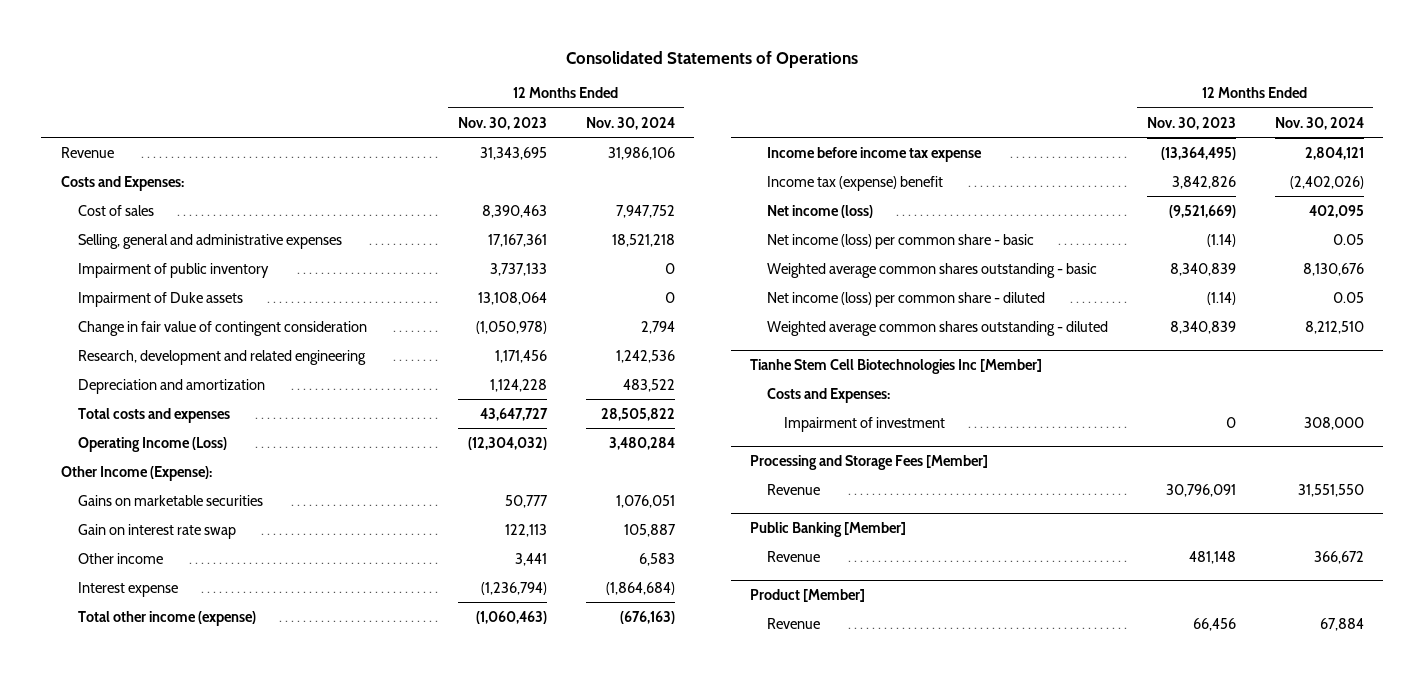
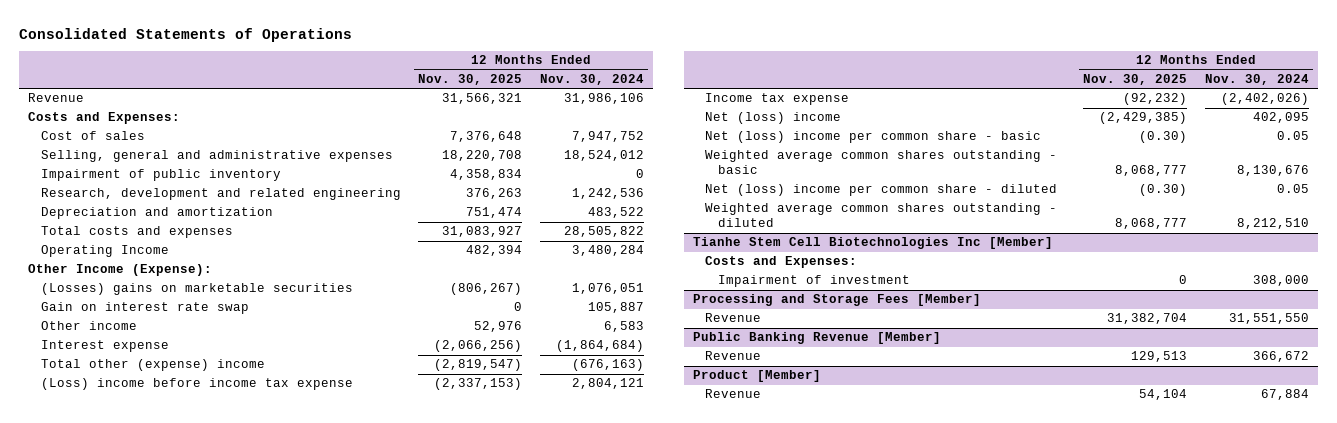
- | 12 Months Ended Nov. 30, 2023 | 12 Months Ended Nov. 30, 2024
+ | 12 Months Ended Nov. 30, 2025 | 12 Months Ended Nov. 30, 2024
- Selling, general and administrative expenses | 17,167,361 | 18,521,218
+ Selling, general and administrative expenses | 18,220,708 | 18,524,012
- Impairment of Duke assets | 13,108,064 | 0
- Change in fair value of contingent consideration | (1,050,978) | 2,794
- Operating Income (Loss) | (12,304,032) | 3,480,284
+ Operating Income | 482,394 | 3,480,284
- Gains on marketable securities | 50,777 | 1,076,051
+ (Losses) gains on marketable securities | (806,267) | 1,076,051
- Total other income (expense) | (1,060,463) | (676,163)
- Income before income tax expense | (13,364,495) | 2,804,121
- Income tax (expense) benefit | 3,842,826 | (2,402,026)
- Net income (loss) | (9,521,669) | 402,095
- Net income (loss) per common share - basic | (1.14) | 0.05
+ Total other (expense) income | (2,819,547) | (676,163)
+ (Loss) income before income tax expense | (2,337,153) | 2,804,121
+ Income tax expense | (92,232) | (2,402,026)
+ Net (loss) income | (2,429,385) | 402,095
+ Net (loss) income per common share - basic | (0.30) | 0.05
- Net income (loss) per common share - diluted | (1.14) | 0.05
+ Net (loss) income per common share - diluted | (0.30) | 0.05
- Public Banking [Member]
+ Public Banking Revenue [Member]

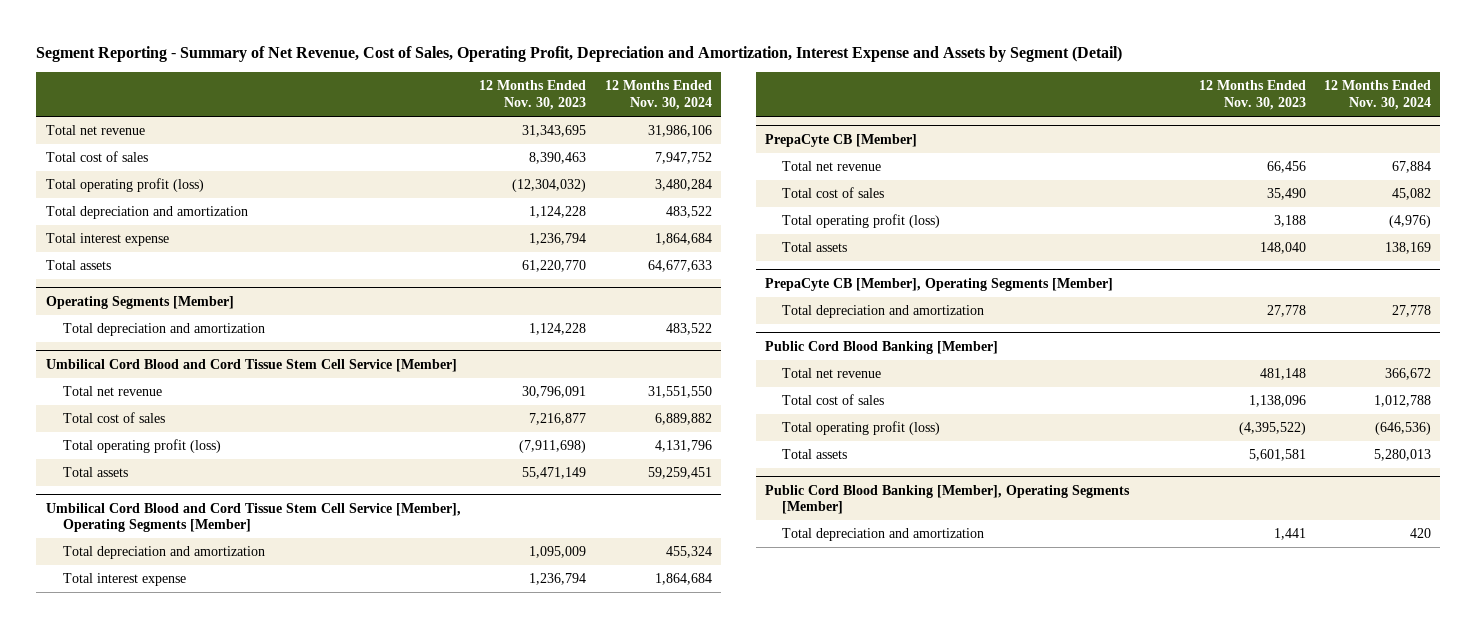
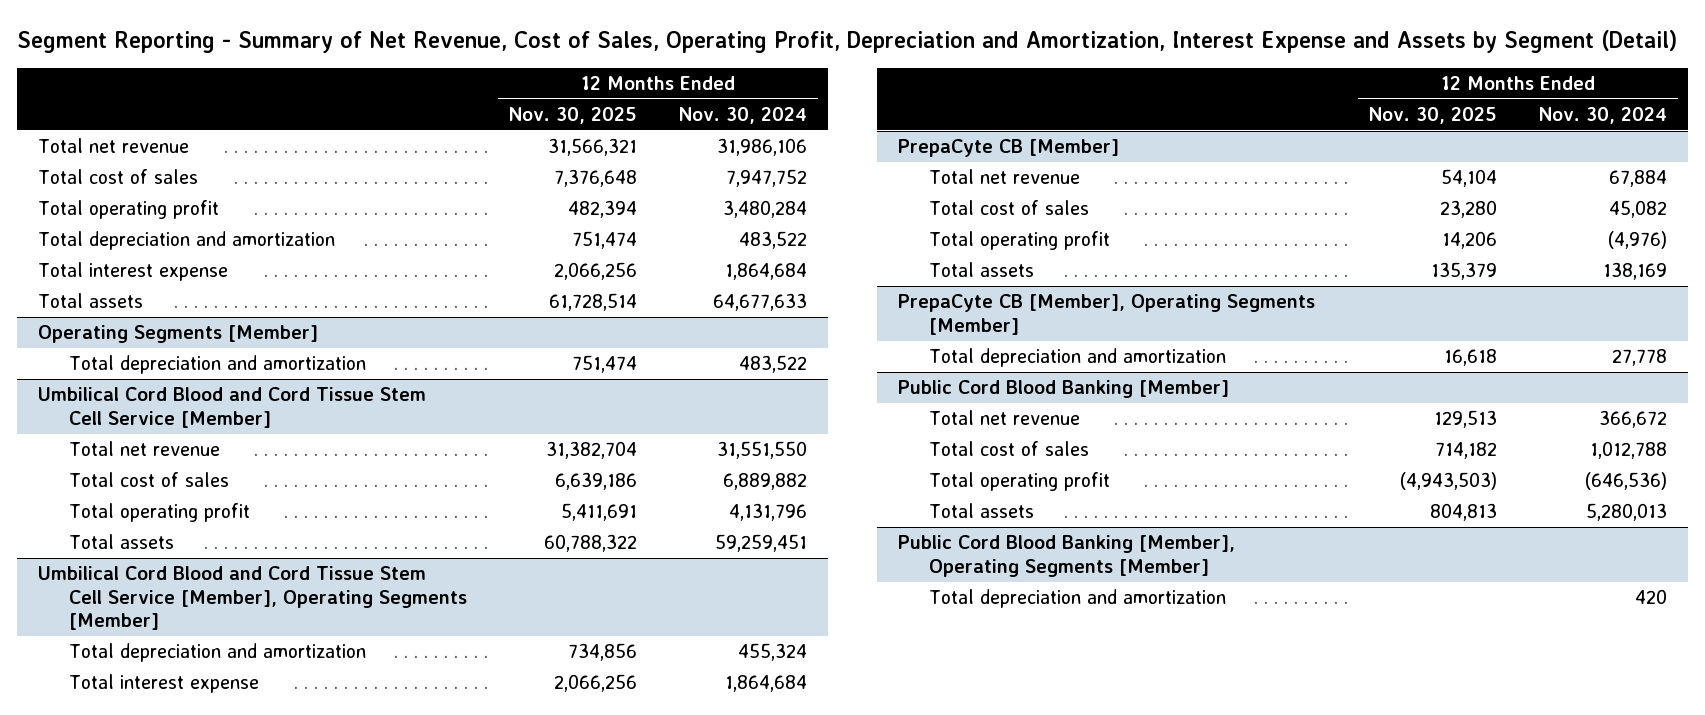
- | 12 Months Ended Nov. 30, 2023 | 12 Months Ended Nov. 30, 2024
+ | 12 Months Ended Nov. 30, 2025 | 12 Months Ended Nov. 30, 2024
- Total operating profit (loss) | (12,304,032) | 3,480,284
+ Total operating profit | 482,394 | 3,480,284
@ Umbilical Cord Blood and Cord Tissue Stem Cell Service [Member]
- Total operating profit (loss) | (7,911,698) | 4,131,796
+ Total operating profit | 5,411,691 | 4,131,796
@ PrepaCyte CB [Member]
- Total operating profit (loss) | 3,188 | (4,976)
+ Total operating profit | 14,206 | (4,976)
@ Public Cord Blood Banking [Member]
- Total operating profit (loss) | (4,395,522) | (646,536)
+ Total operating profit | (4,943,503) | (646,536)

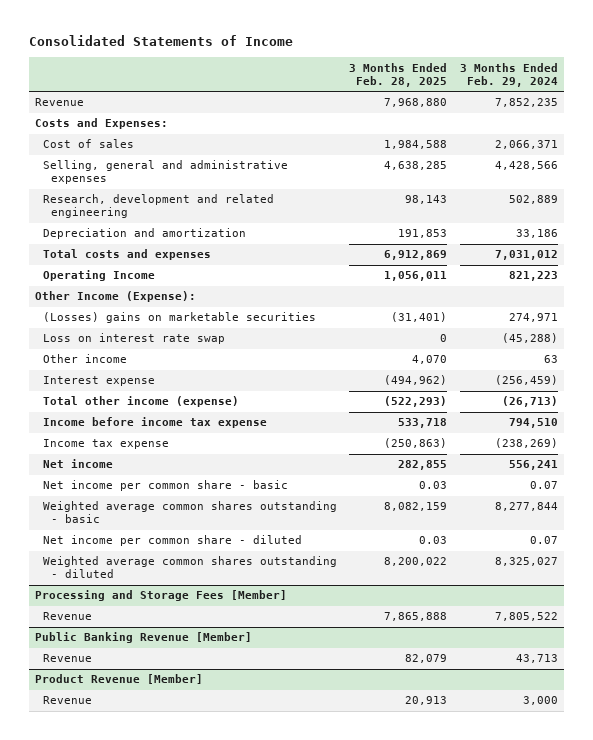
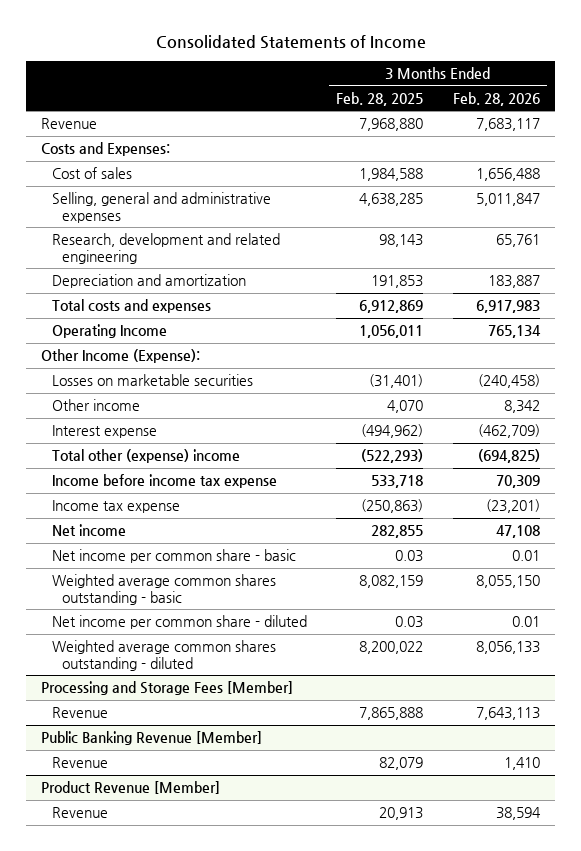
- | 3 Months Ended Feb. 28, 2025 | 3 Months Ended Feb. 29, 2024
+ | 3 Months Ended Feb. 28, 2025 | 3 Months Ended Feb. 28, 2026
- (Losses) gains on marketable securities | (31,401) | 274,971
- Loss on interest rate swap | 0 | (45,288)
+ Losses on marketable securities | (31,401) | (240,458)
- Total other income (expense) | (522,293) | (26,713)
+ Total other (expense) income | (522,293) | (694,825)

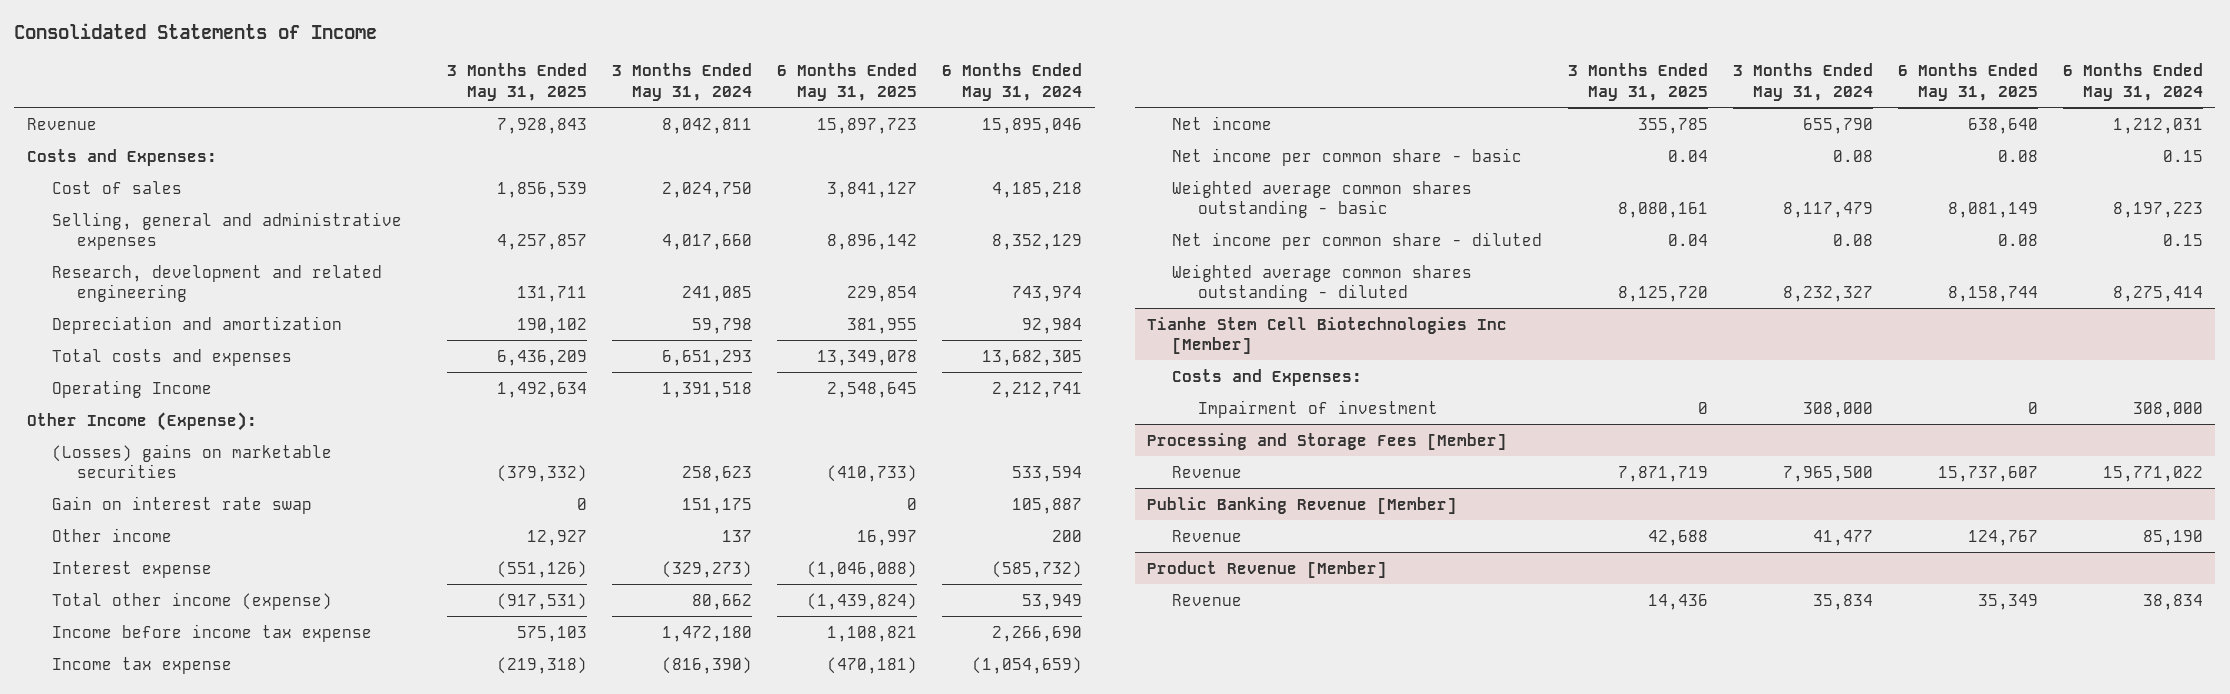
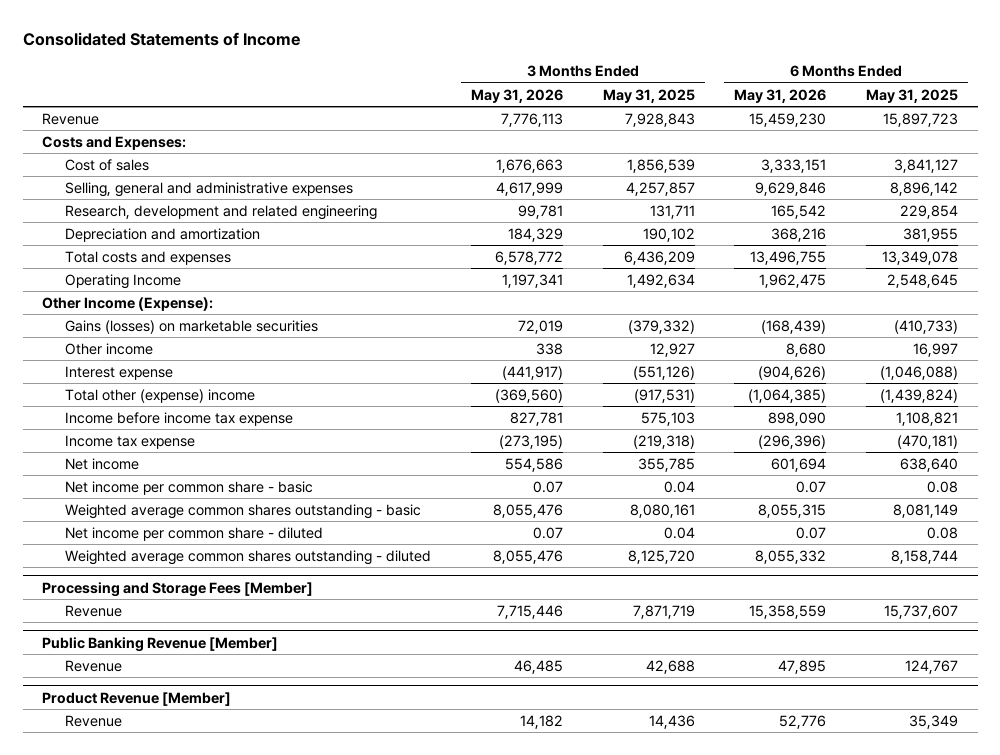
- | 3 Months Ended May 31, 2025 | 3 Months Ended May 31, 2024 | 6 Months Ended May 31, 2025 | 6 Months Ended May 31, 2024
+ | 3 Months Ended May 31, 2026 | 3 Months Ended May 31, 2025 | 6 Months Ended May 31, 2026 | 6 Months Ended May 31, 2025
- (Losses) gains on marketable securities | (379,332) | 258,623 | (410,733) | 533,594
- Gain on interest rate swap | 0 | 151,175 | 0 | 105,887
+ Gains (losses) on marketable securities | 72,019 | (379,332) | (168,439) | (410,733)
- Total other income (expense) | (917,531) | 80,662 | (1,439,824) | 53,949
+ Total other (expense) income | (369,560) | (917,531) | (1,064,385) | (1,439,824)
- Tianhe Stem Cell Biotechnologies Inc [Member]
- Costs and Expenses:
- Impairment of investment | 0 | 308,000 | 0 | 308,000

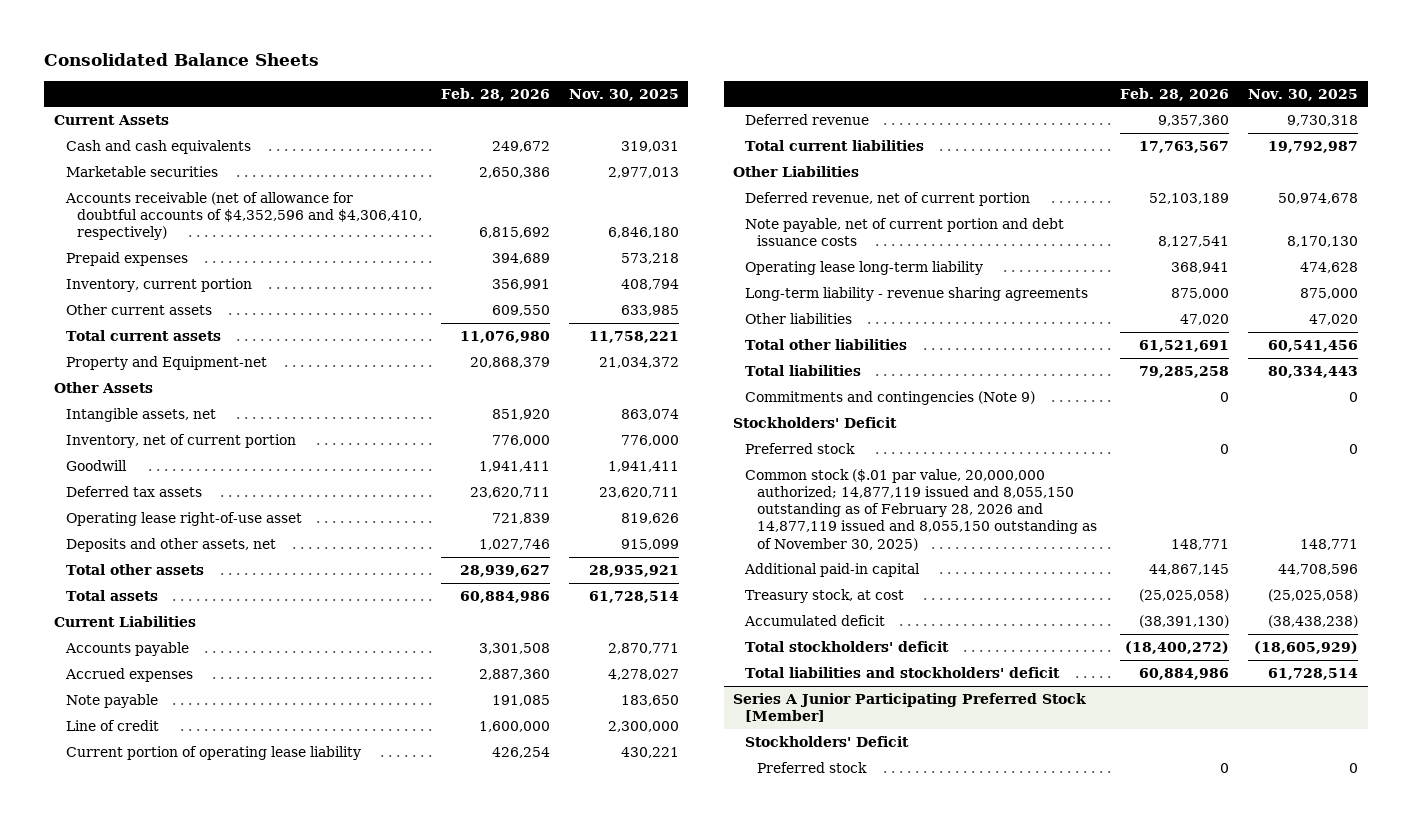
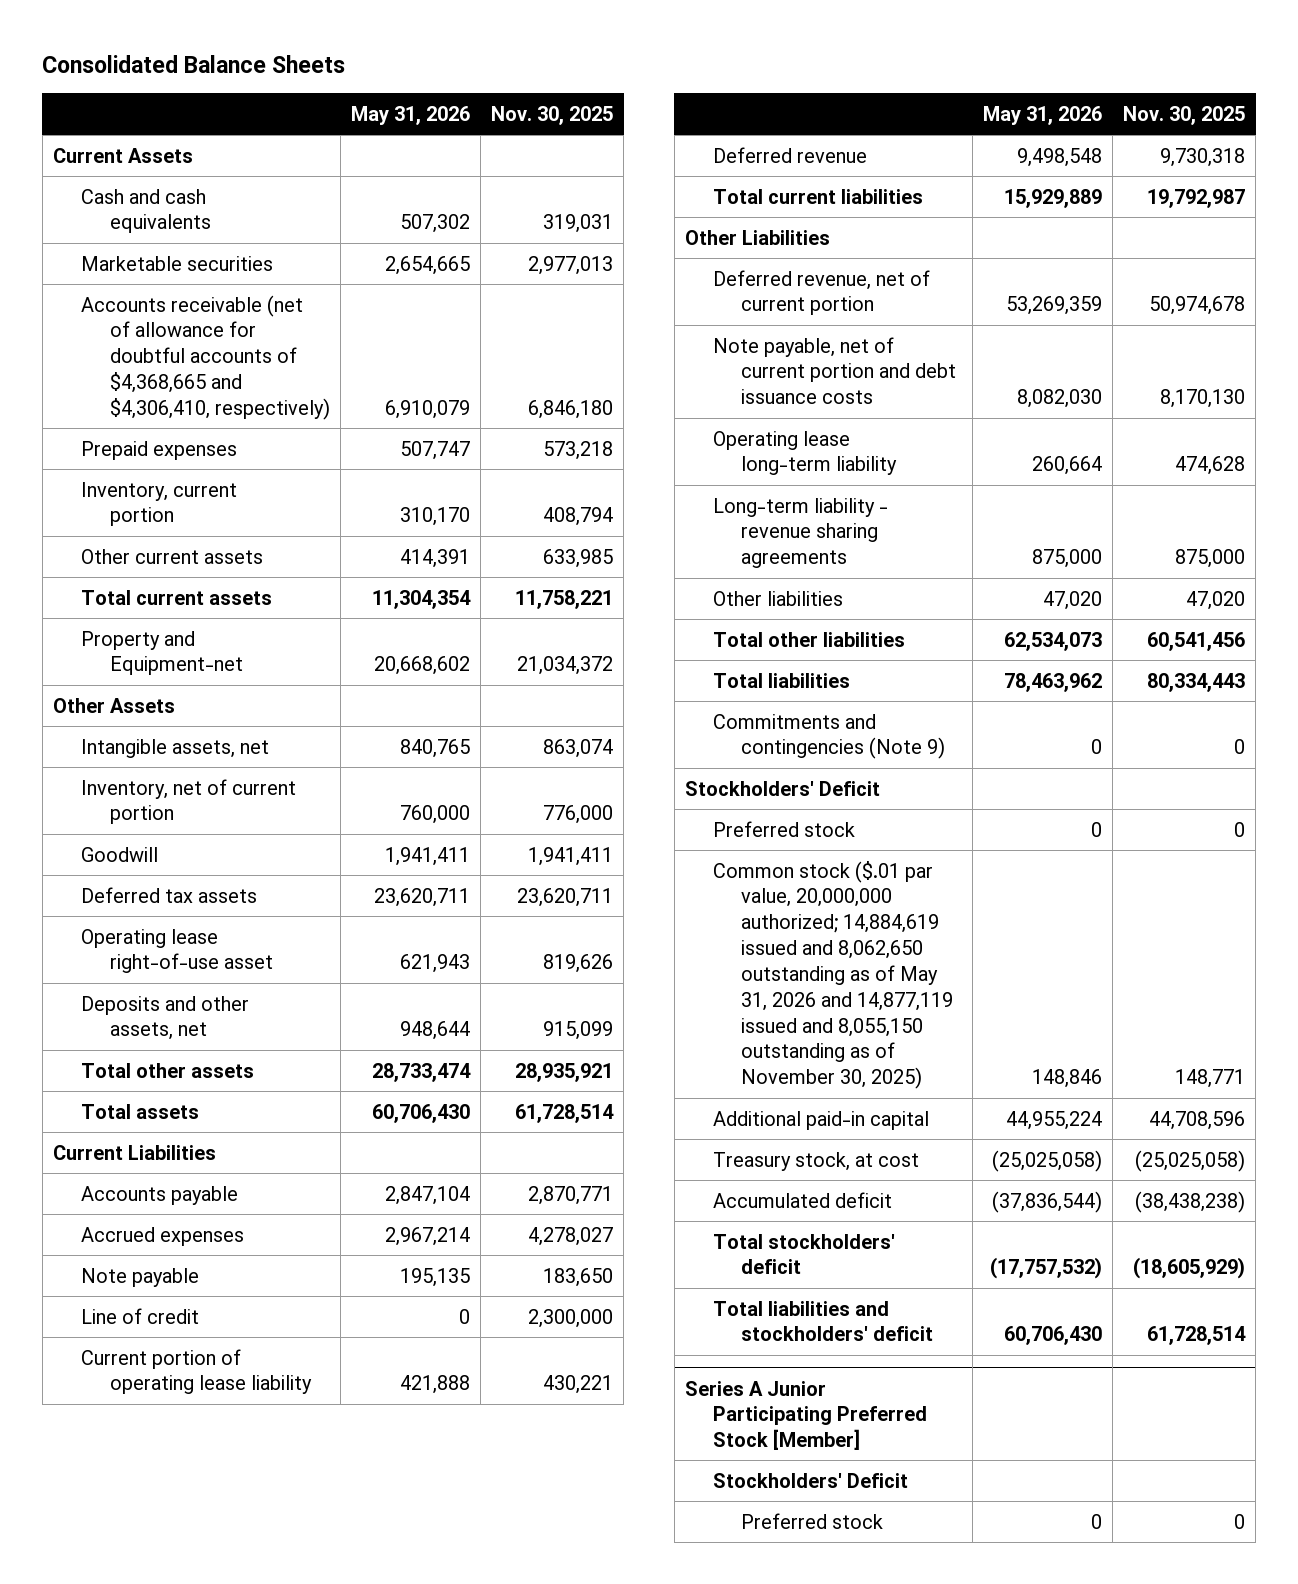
- | Feb. 28, 2026 | Nov. 30, 2025
+ | May 31, 2026 | Nov. 30, 2025
- Accounts receivable (net of allowance for doubtful accounts of $4,352,596 and $4,306,410, respectively) | 6,815,692 | 6,846,180
+ Accounts receivable (net of allowance for doubtful accounts of $4,368,665 and $4,306,410, respectively) | 6,910,079 | 6,846,180
- Common stock ($.01 par value, 20,000,000 authorized; 14,877,119 issued and 8,055,150 outstanding as of February 28, 2026 and 14,877,119 issued and 8,055,150 outstanding as of November 30, 2025) | 148,771 | 148,771
+ Common stock ($.01 par value, 20,000,000 authorized; 14,884,619 issued and 8,062,650 outstanding as of May 31, 2026 and 14,877,119 issued and 8,055,150 outstanding as of November 30, 2025) | 148,846 | 148,771

